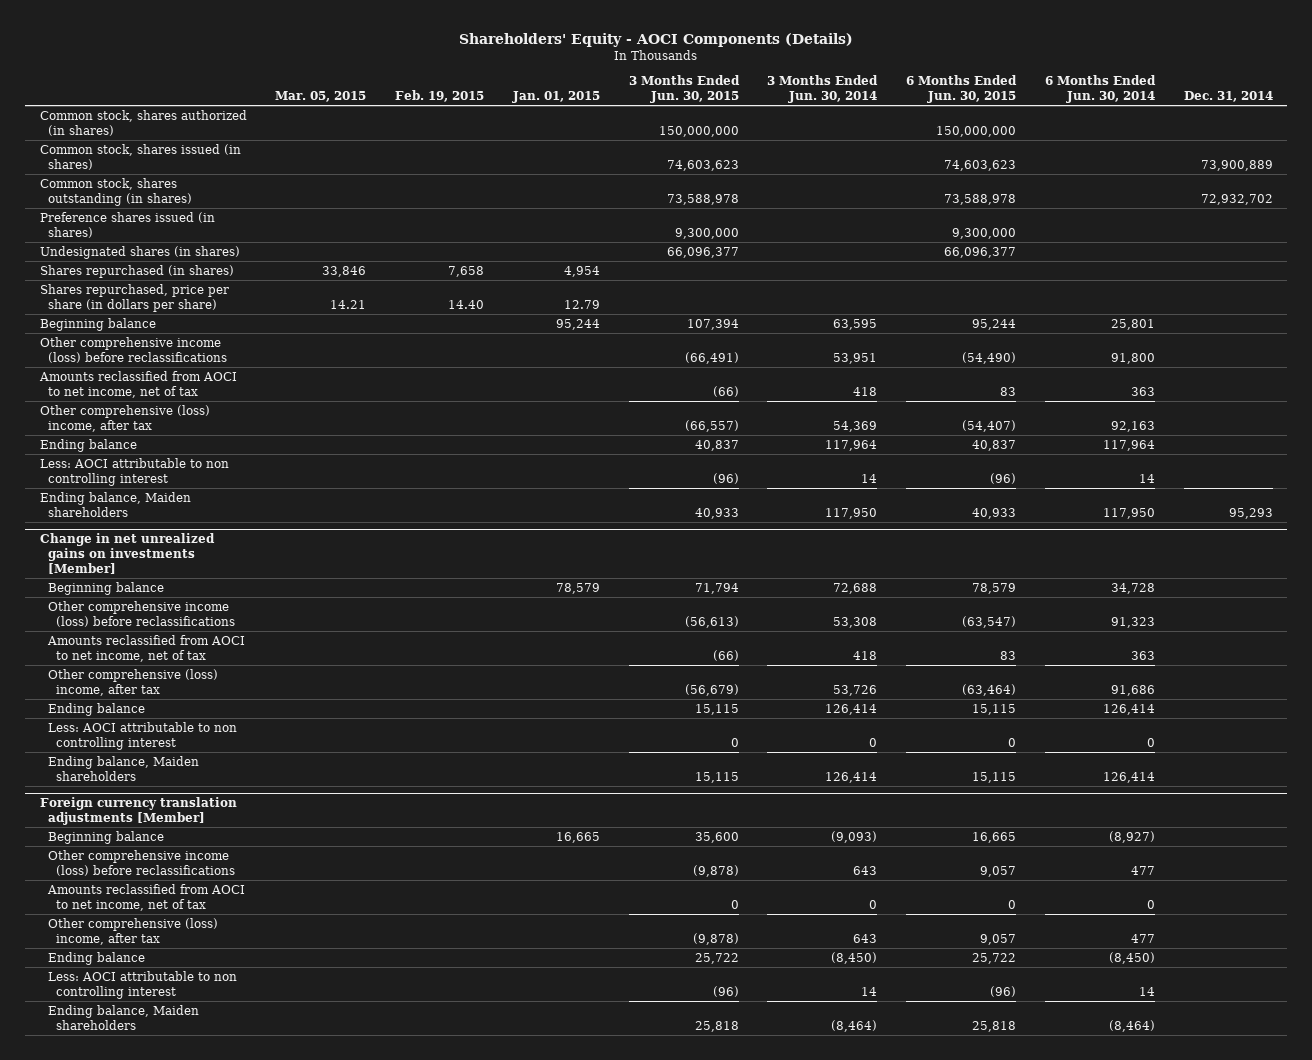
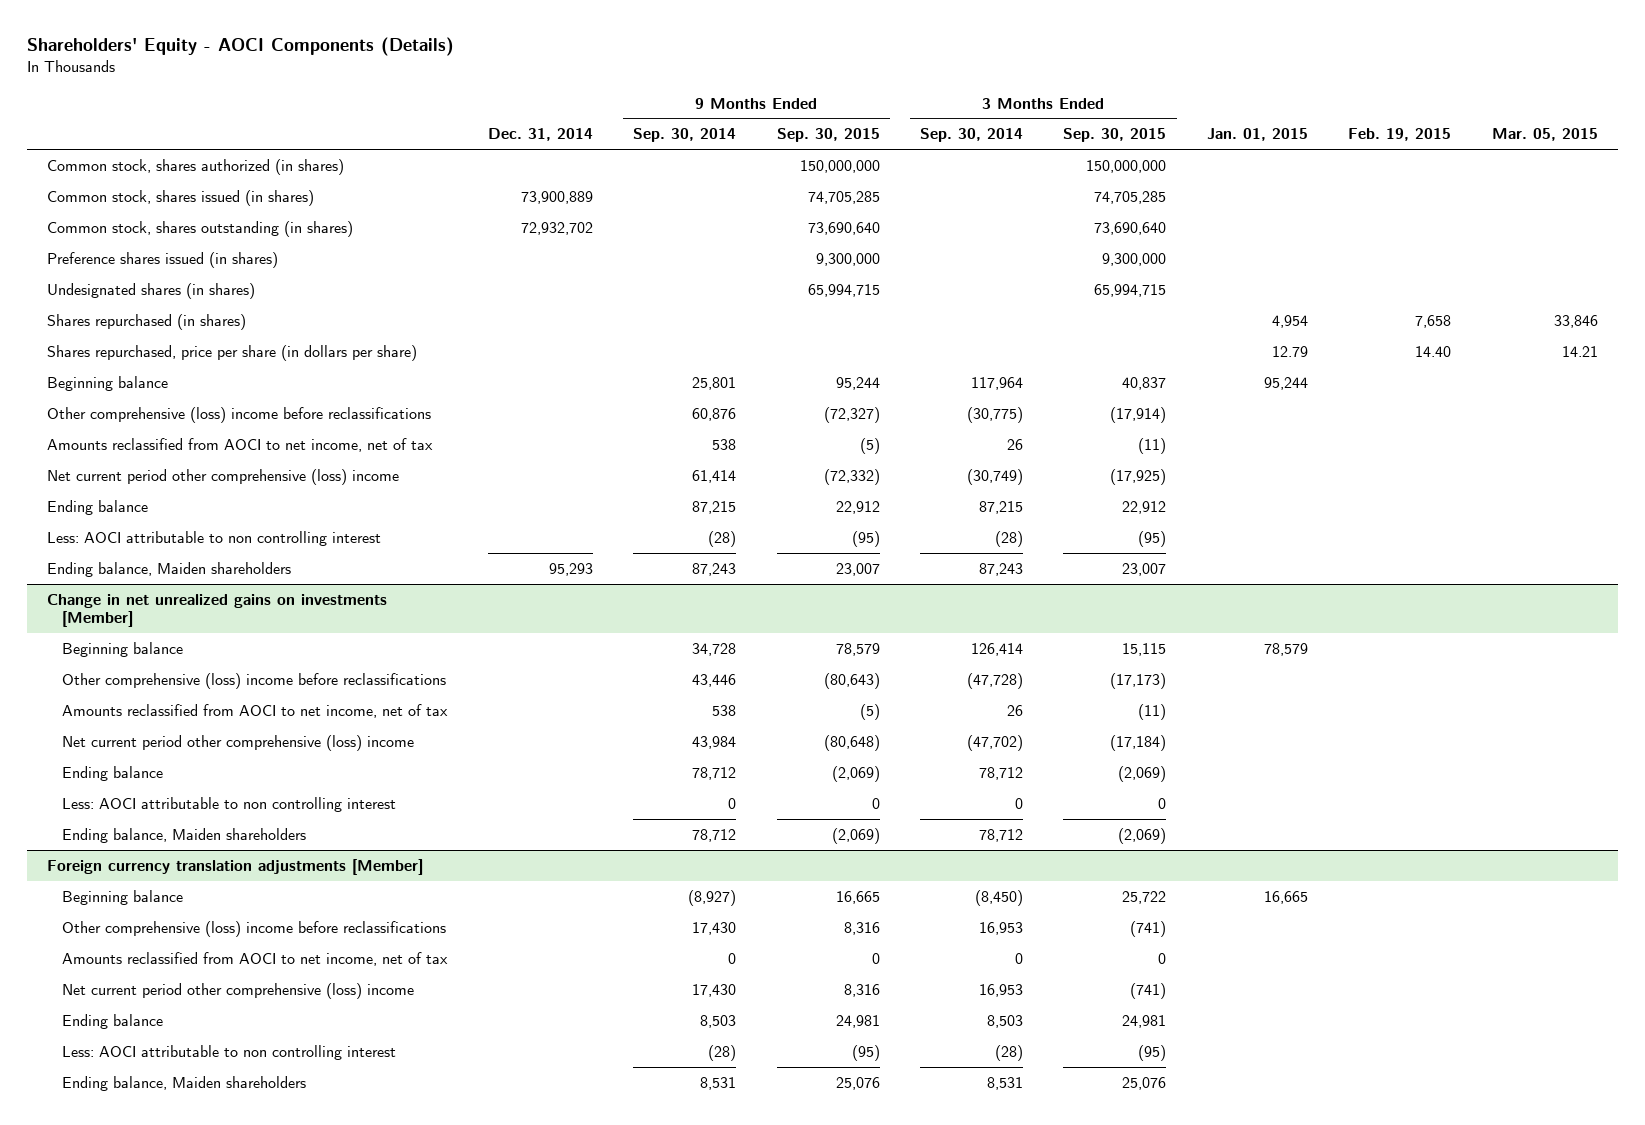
- | Mar. 05, 2015 | Feb. 19, 2015 | Jan. 01, 2015 | 3 Months Ended Jun. 30, 2015 | 3 Months Ended Jun. 30, 2014 | 6 Months Ended Jun. 30, 2015 | 6 Months Ended Jun. 30, 2014 | Dec. 31, 2014
+ | Dec. 31, 2014 | 9 Months Ended Sep. 30, 2014 | 9 Months Ended Sep. 30, 2015 | 3 Months Ended Sep. 30, 2014 | 3 Months Ended Sep. 30, 2015 | Jan. 01, 2015 | Feb. 19, 2015 | Mar. 05, 2015
- Other comprehensive income (loss) before reclassifications | | | | (66,491) | 53,951 | (54,490) | 91,800 |
+ Other comprehensive (loss) income before reclassifications | | 60,876 | (72,327) | (30,775) | (17,914) | | |
- Other comprehensive (loss) income, after tax | | | | (66,557) | 54,369 | (54,407) | 92,163 |
+ Net current period other comprehensive (loss) income | | 61,414 | (72,332) | (30,749) | (17,925) | | |
@ Change in net unrealized gains on investments [Member]
- Other comprehensive income (loss) before reclassifications | | | | (56,613) | 53,308 | (63,547) | 91,323 |
+ Other comprehensive (loss) income before reclassifications | | 43,446 | (80,643) | (47,728) | (17,173) | | |
- Other comprehensive (loss) income, after tax | | | | (56,679) | 53,726 | (63,464) | 91,686 |
+ Net current period other comprehensive (loss) income | | 43,984 | (80,648) | (47,702) | (17,184) | | |
@ Foreign currency translation adjustments [Member]
- Other comprehensive income (loss) before reclassifications | | | | (9,878) | 643 | 9,057 | 477 |
+ Other comprehensive (loss) income before reclassifications | | 17,430 | 8,316 | 16,953 | (741) | | |
- Other comprehensive (loss) income, after tax | | | | (9,878) | 643 | 9,057 | 477 |
+ Net current period other comprehensive (loss) income | | 17,430 | 8,316 | 16,953 | (741) | | |

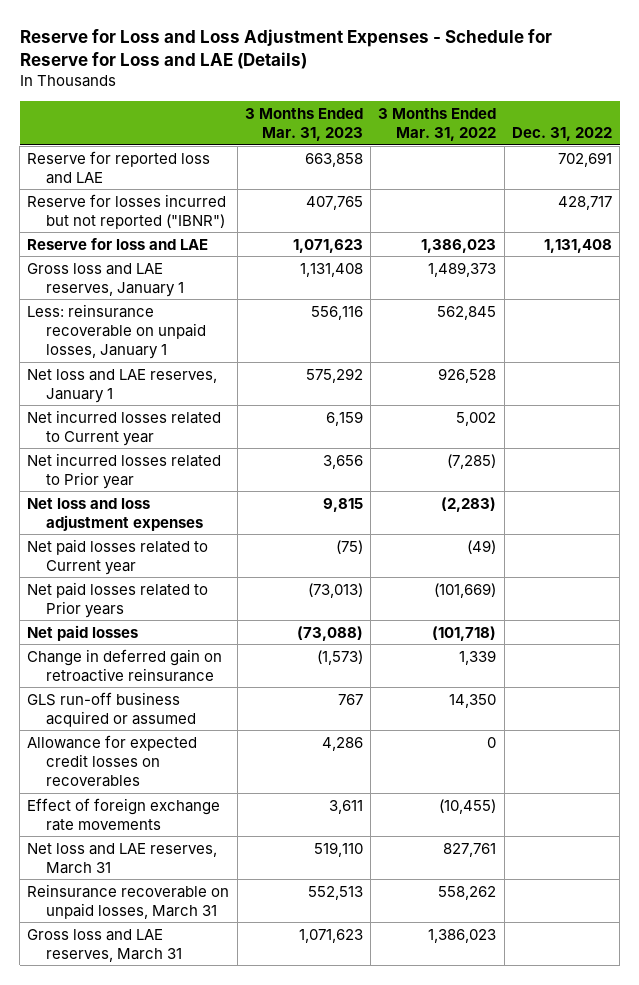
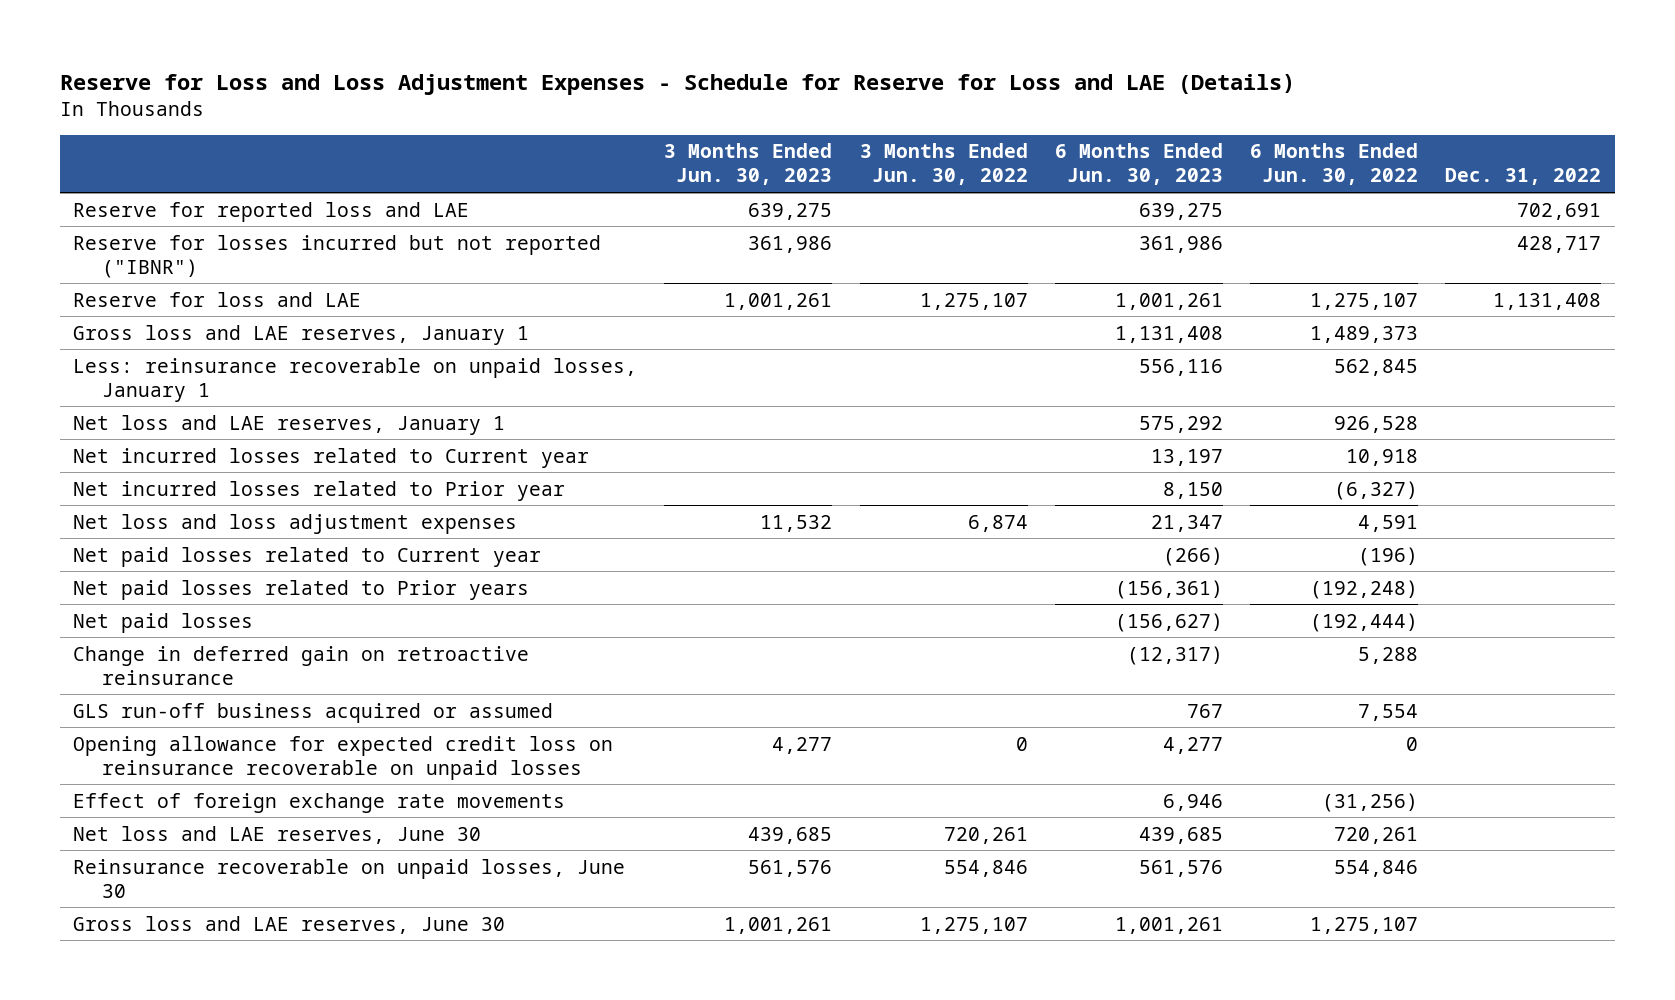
- | 3 Months Ended Mar. 31, 2023 | 3 Months Ended Mar. 31, 2022 | Dec. 31, 2022
+ | 3 Months Ended Jun. 30, 2023 | 3 Months Ended Jun. 30, 2022 | 6 Months Ended Jun. 30, 2023 | 6 Months Ended Jun. 30, 2022 | Dec. 31, 2022
- Allowance for expected credit losses on recoverables | 4,286 | 0 |
+ Opening allowance for expected credit loss on reinsurance recoverable on unpaid losses | 4,277 | 0 | 4,277 | 0 |
- Net loss and LAE reserves, March 31 | 519,110 | 827,761 |
- Reinsurance recoverable on unpaid losses, March 31 | 552,513 | 558,262 |
- Gross loss and LAE reserves, March 31 | 1,071,623 | 1,386,023 |
+ Net loss and LAE reserves, June 30 | 439,685 | 720,261 | 439,685 | 720,261 |
+ Reinsurance recoverable on unpaid losses, June 30 | 561,576 | 554,846 | 561,576 | 554,846 |
+ Gross loss and LAE reserves, June 30 | 1,001,261 | 1,275,107 | 1,001,261 | 1,275,107 |

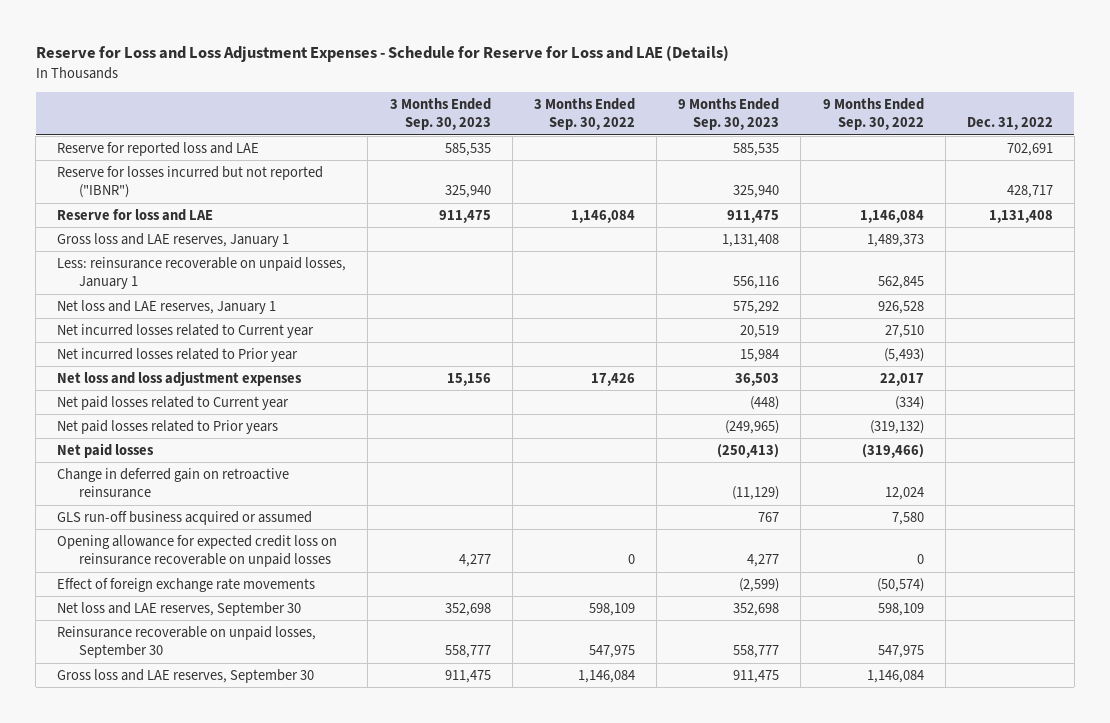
- | 3 Months Ended Jun. 30, 2023 | 3 Months Ended Jun. 30, 2022 | 6 Months Ended Jun. 30, 2023 | 6 Months Ended Jun. 30, 2022 | Dec. 31, 2022
+ | 3 Months Ended Sep. 30, 2023 | 3 Months Ended Sep. 30, 2022 | 9 Months Ended Sep. 30, 2023 | 9 Months Ended Sep. 30, 2022 | Dec. 31, 2022
- Net loss and LAE reserves, June 30 | 439,685 | 720,261 | 439,685 | 720,261 |
- Reinsurance recoverable on unpaid losses, June 30 | 561,576 | 554,846 | 561,576 | 554,846 |
- Gross loss and LAE reserves, June 30 | 1,001,261 | 1,275,107 | 1,001,261 | 1,275,107 |
+ Net loss and LAE reserves, September 30 | 352,698 | 598,109 | 352,698 | 598,109 |
+ Reinsurance recoverable on unpaid losses, September 30 | 558,777 | 547,975 | 558,777 | 547,975 |
+ Gross loss and LAE reserves, September 30 | 911,475 | 1,146,084 | 911,475 | 1,146,084 |

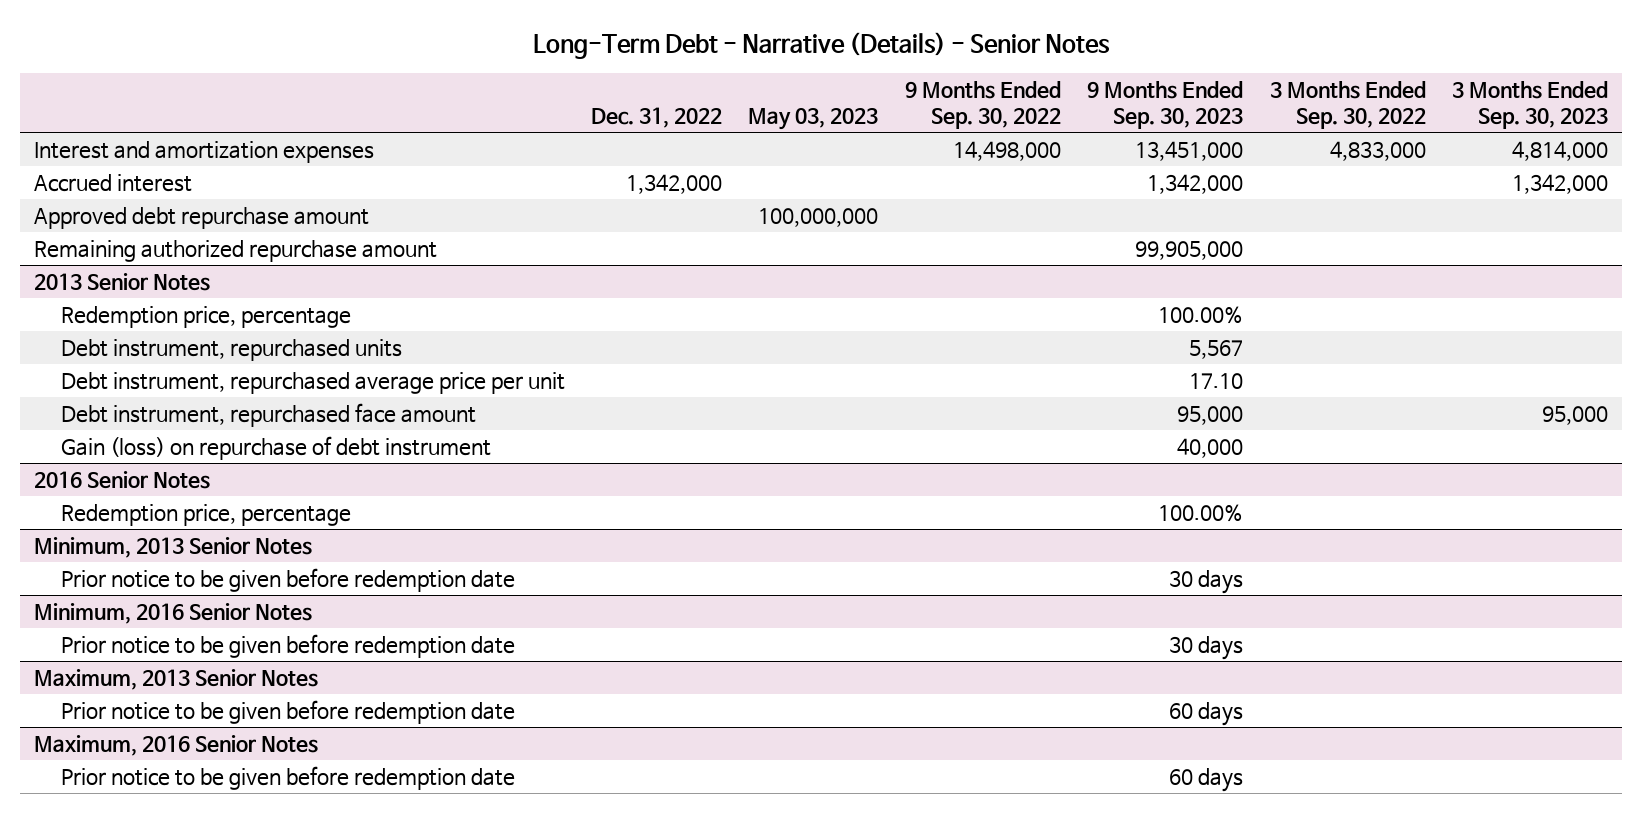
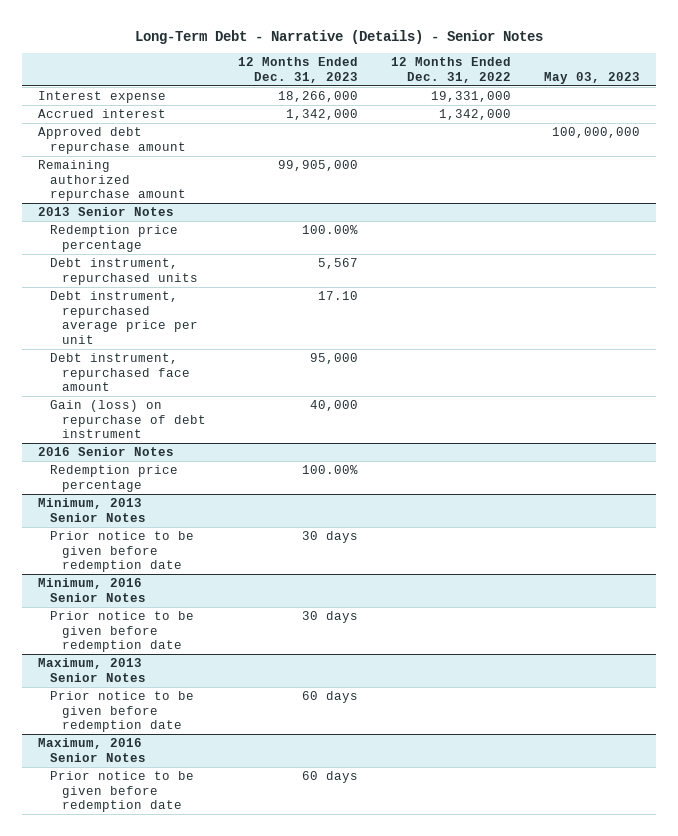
- | Dec. 31, 2022 | May 03, 2023 | 9 Months Ended Sep. 30, 2022 | 9 Months Ended Sep. 30, 2023 | 3 Months Ended Sep. 30, 2022 | 3 Months Ended Sep. 30, 2023
+ | 12 Months Ended Dec. 31, 2023 | 12 Months Ended Dec. 31, 2022 | May 03, 2023
- Interest and amortization expenses | | | 14,498,000 | 13,451,000 | 4,833,000 | 4,814,000
+ Interest expense | 18,266,000 | 19,331,000 |
@ 2013 Senior Notes
- Redemption price, percentage | | | | 100.00% | |
+ Redemption price percentage | 100.00% | |
@ 2016 Senior Notes
- Redemption price, percentage | | | | 100.00% | |
+ Redemption price percentage | 100.00% | |

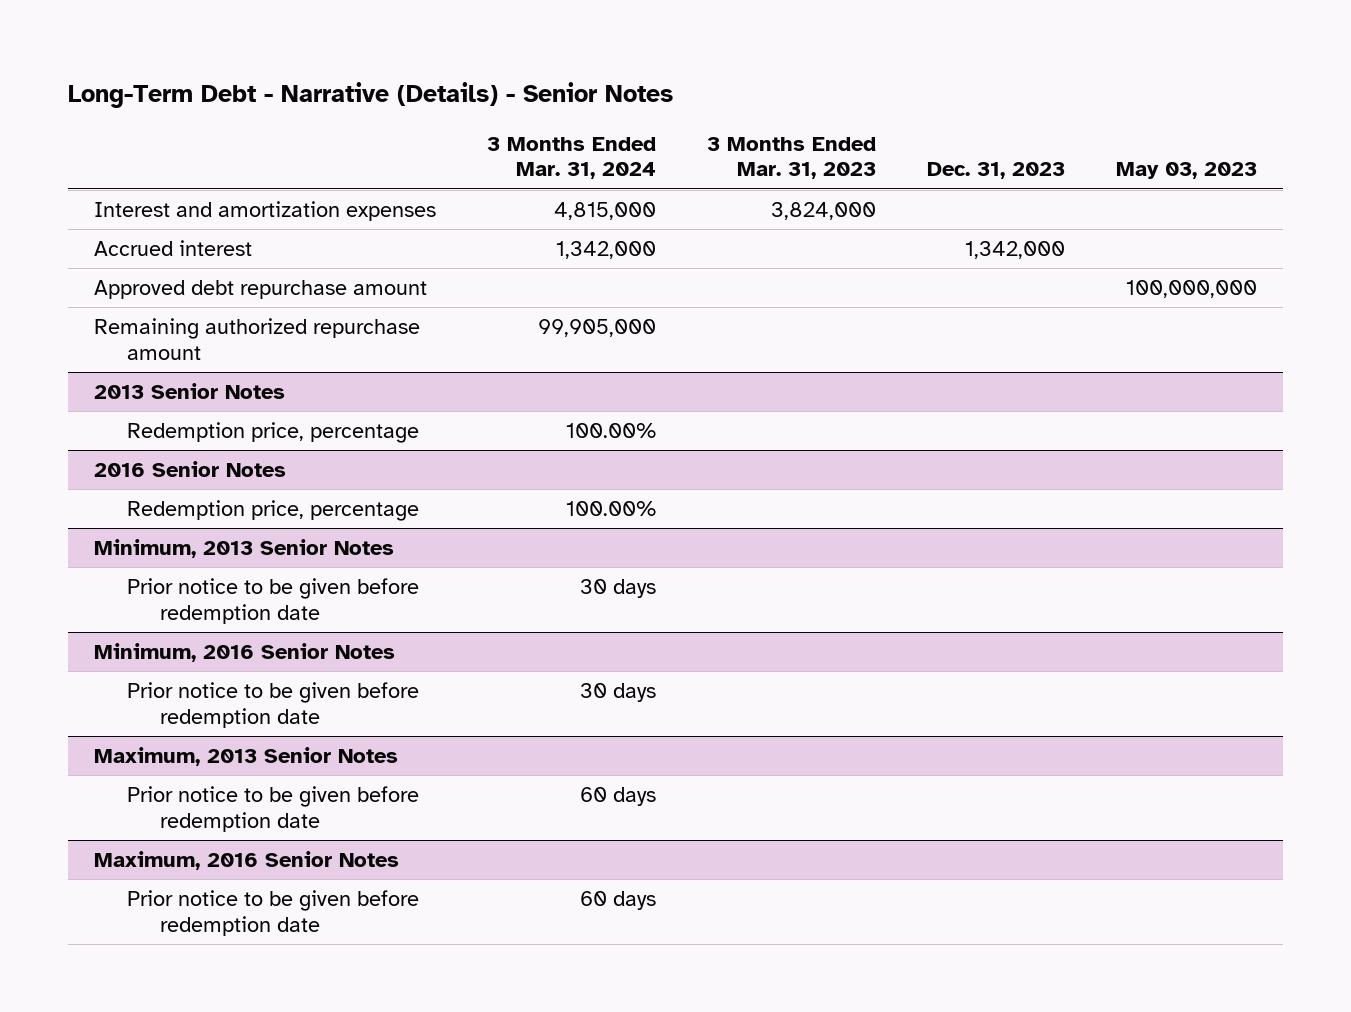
- | 12 Months Ended Dec. 31, 2023 | 12 Months Ended Dec. 31, 2022 | May 03, 2023
+ | 3 Months Ended Mar. 31, 2024 | 3 Months Ended Mar. 31, 2023 | Dec. 31, 2023 | May 03, 2023
- Interest expense | 18,266,000 | 19,331,000 |
+ Interest and amortization expenses | 4,815,000 | 3,824,000 | |
@ 2013 Senior Notes
- Redemption price percentage | 100.00% | |
- Debt instrument, repurchased units | 5,567 | |
- Debt instrument, repurchased average price per unit | 17.10 | |
- Debt instrument, repurchased face amount | 95,000 | |
- Gain (loss) on repurchase of debt instrument | 40,000 | |
+ Redemption price, percentage | 100.00% | | |
@ 2016 Senior Notes
- Redemption price percentage | 100.00% | |
+ Redemption price, percentage | 100.00% | | |

